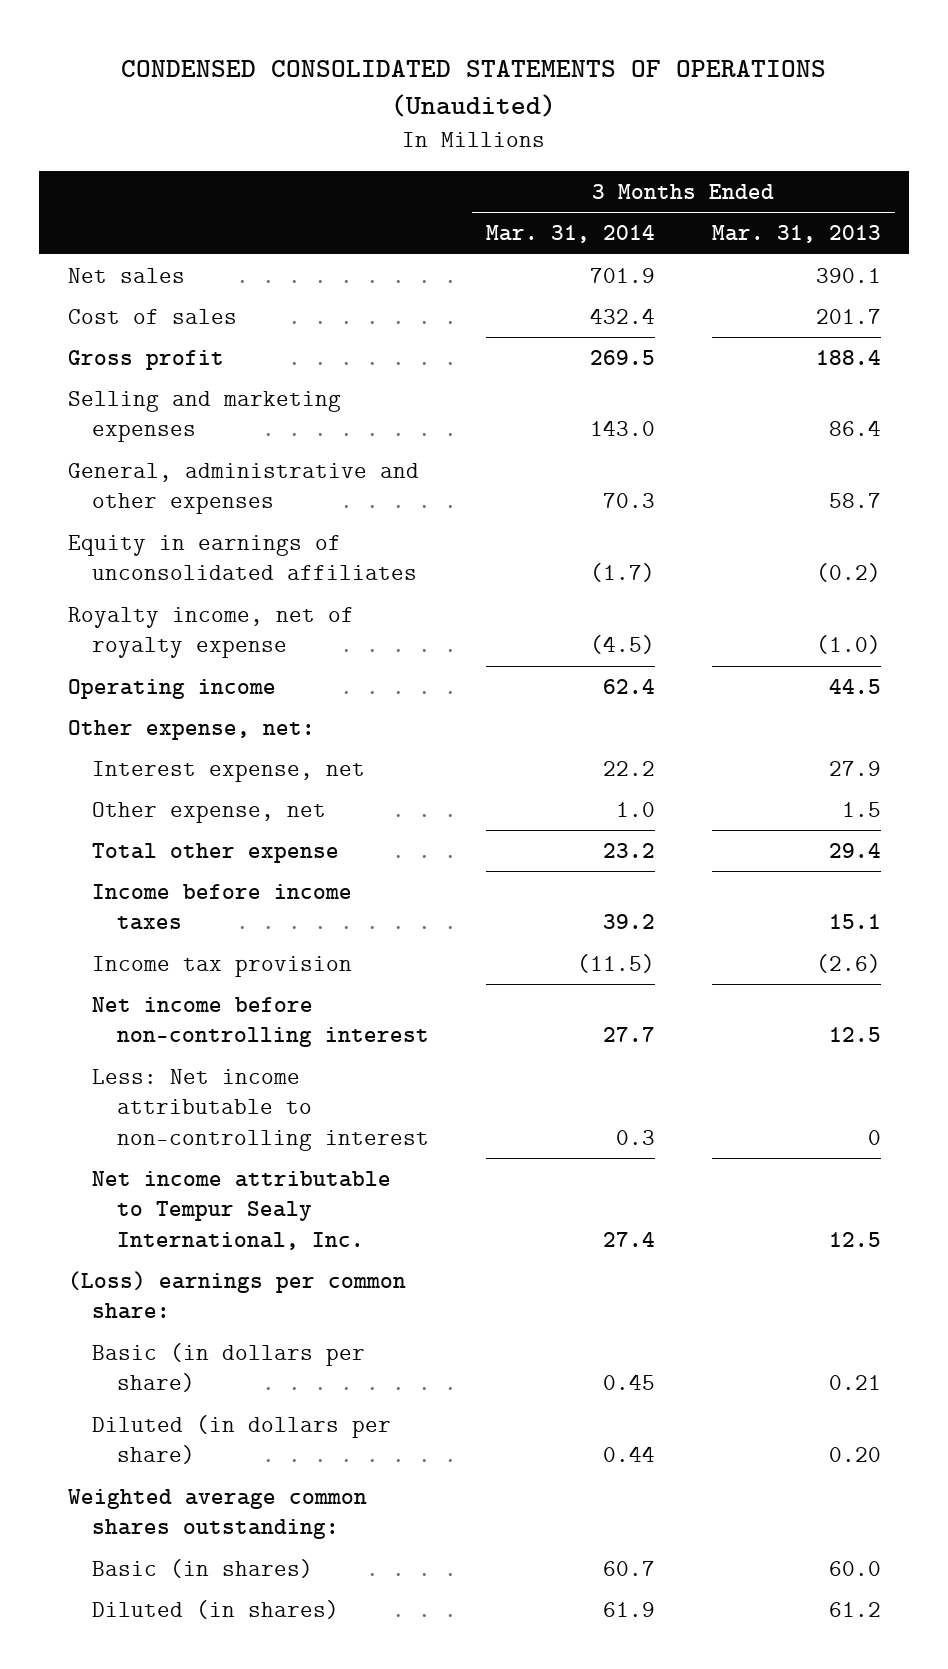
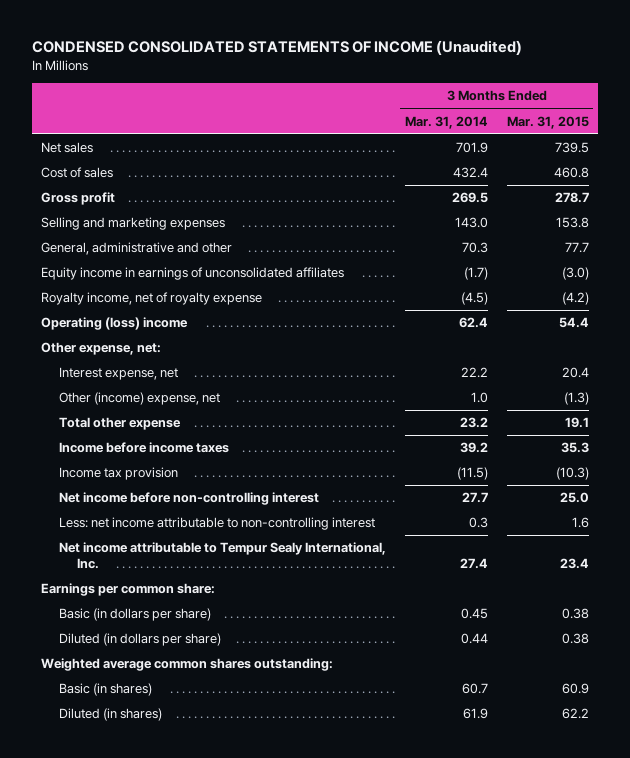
- CONDENSED CONSOLIDATED STATEMENTS OF OPERATIONS (Unaudited)
+ CONDENSED CONSOLIDATED STATEMENTS OF INCOME (Unaudited)
- | 3 Months Ended Mar. 31, 2014 | 3 Months Ended Mar. 31, 2013
+ | 3 Months Ended Mar. 31, 2014 | 3 Months Ended Mar. 31, 2015
- General, administrative and other expenses | 70.3 | 58.7
- Equity in earnings of unconsolidated affiliates | (1.7) | (0.2)
+ General, administrative and other | 70.3 | 77.7
+ Equity income in earnings of unconsolidated affiliates | (1.7) | (3.0)
- Operating income | 62.4 | 44.5
+ Operating (loss) income | 62.4 | 54.4
- Other expense, net | 1.0 | 1.5
+ Other (income) expense, net | 1.0 | (1.3)
- Less: Net income attributable to non-controlling interest | 0.3 | 0
+ Less: net income attributable to non-controlling interest | 0.3 | 1.6
- (Loss) earnings per common share:
+ Earnings per common share:

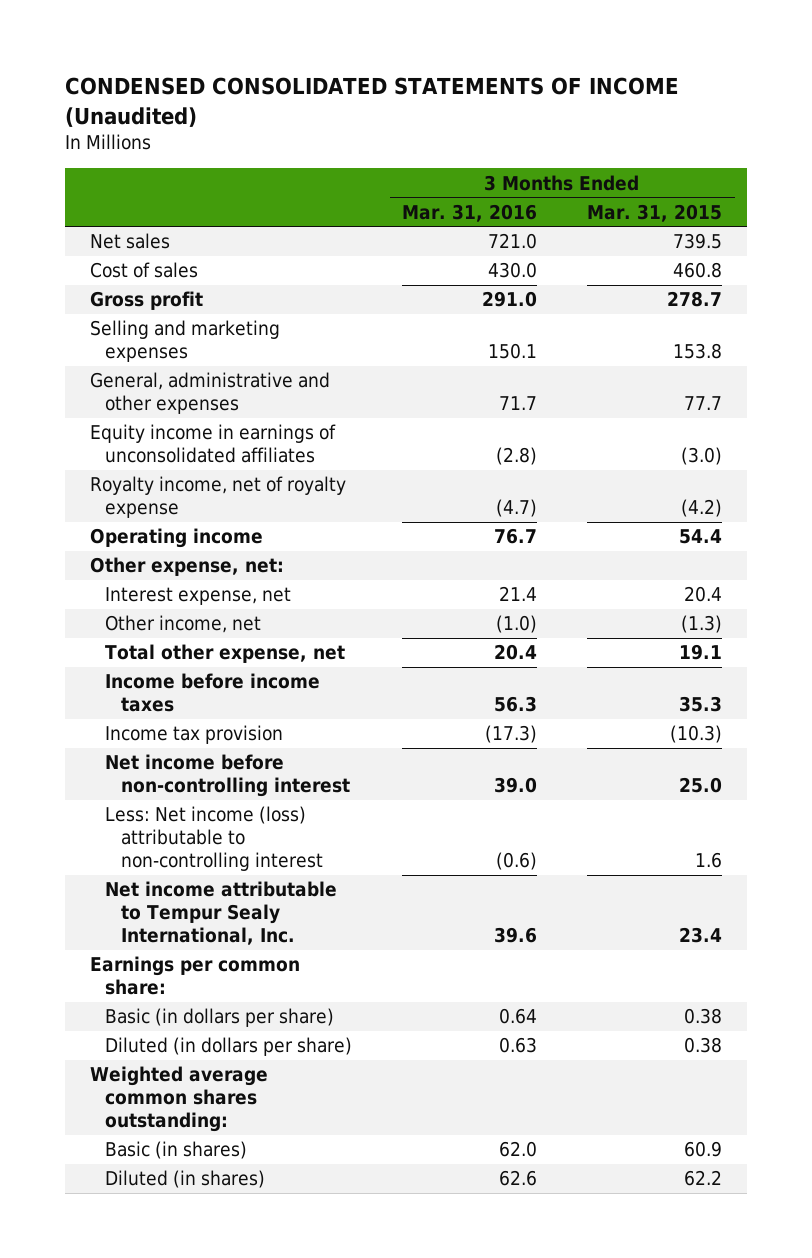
- | 3 Months Ended Mar. 31, 2014 | 3 Months Ended Mar. 31, 2015
+ | 3 Months Ended Mar. 31, 2016 | 3 Months Ended Mar. 31, 2015
- General, administrative and other | 70.3 | 77.7
+ General, administrative and other expenses | 71.7 | 77.7
- Operating (loss) income | 62.4 | 54.4
+ Operating income | 76.7 | 54.4
- Other (income) expense, net | 1.0 | (1.3)
- Total other expense | 23.2 | 19.1
+ Other income, net | (1.0) | (1.3)
+ Total other expense, net | 20.4 | 19.1
- Less: net income attributable to non-controlling interest | 0.3 | 1.6
+ Less: Net income (loss) attributable to non-controlling interest | (0.6) | 1.6

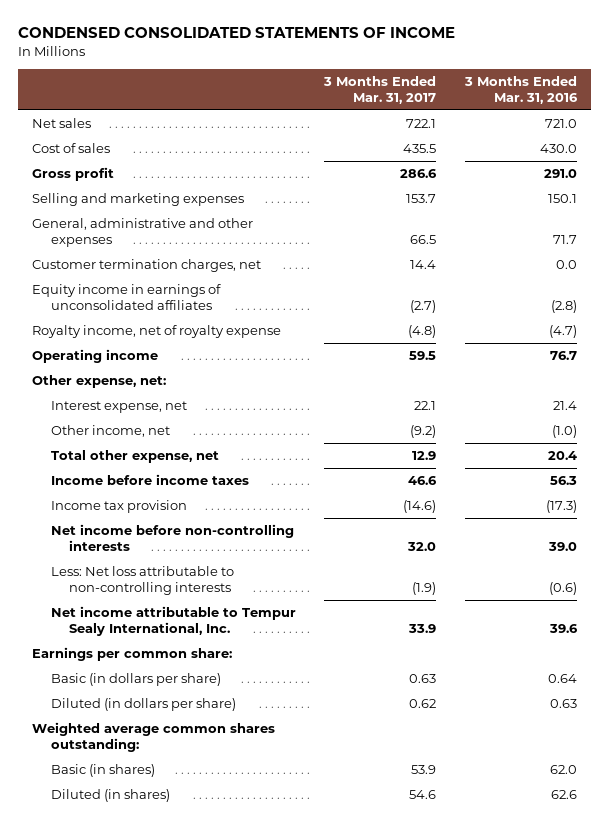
- CONDENSED CONSOLIDATED STATEMENTS OF INCOME (Unaudited)
+ CONDENSED CONSOLIDATED STATEMENTS OF INCOME
- | 3 Months Ended Mar. 31, 2016 | 3 Months Ended Mar. 31, 2015
+ | 3 Months Ended Mar. 31, 2017 | 3 Months Ended Mar. 31, 2016
+ Customer termination charges, net | 14.4 | 0.0
- Net income before non-controlling interest | 39.0 | 25.0
- Less: Net income (loss) attributable to non-controlling interest | (0.6) | 1.6
+ Net income before non-controlling interests | 32.0 | 39.0
+ Less: Net loss attributable to non-controlling interests | (1.9) | (0.6)

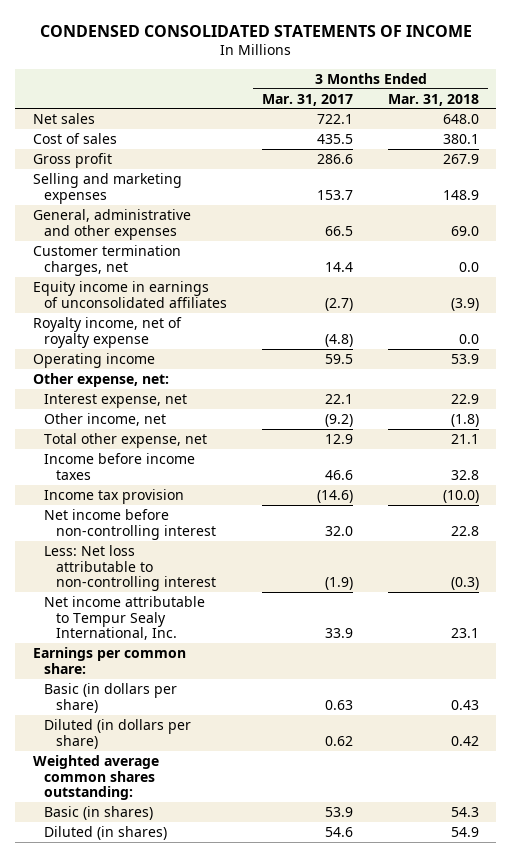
- | 3 Months Ended Mar. 31, 2017 | 3 Months Ended Mar. 31, 2016
+ | 3 Months Ended Mar. 31, 2017 | 3 Months Ended Mar. 31, 2018
- Net income before non-controlling interests | 32.0 | 39.0
- Less: Net loss attributable to non-controlling interests | (1.9) | (0.6)
+ Net income before non-controlling interest | 32.0 | 22.8
+ Less: Net loss attributable to non-controlling interest | (1.9) | (0.3)

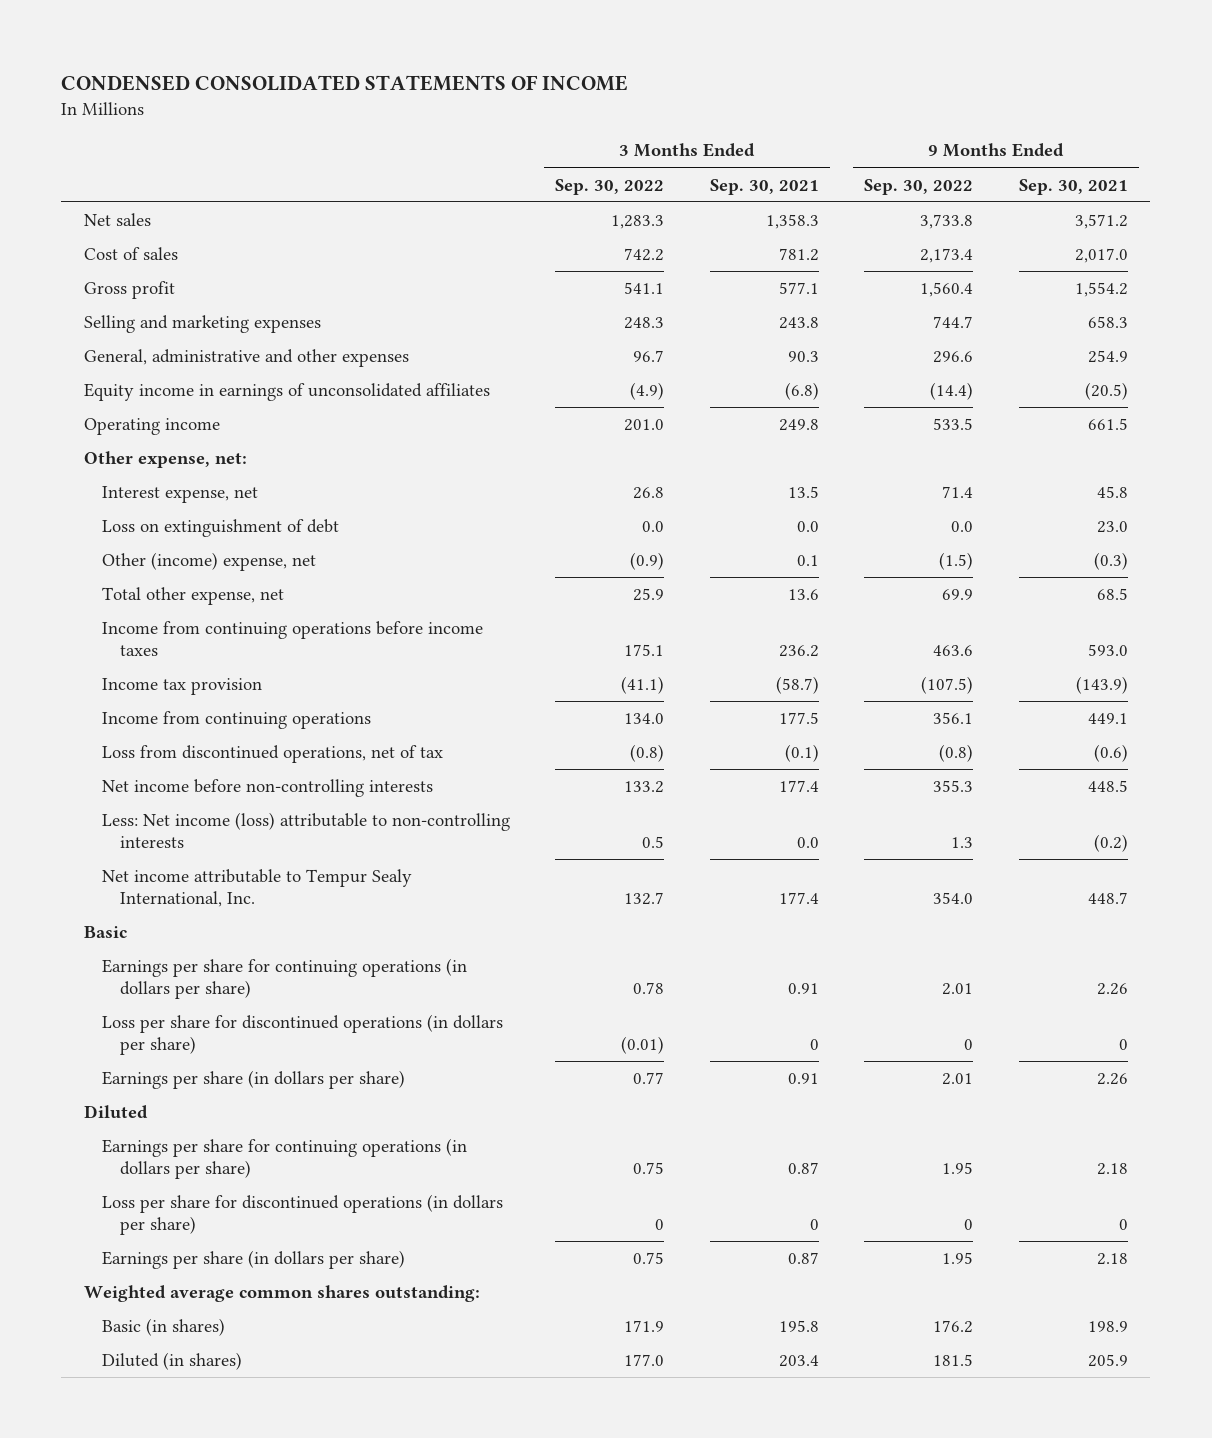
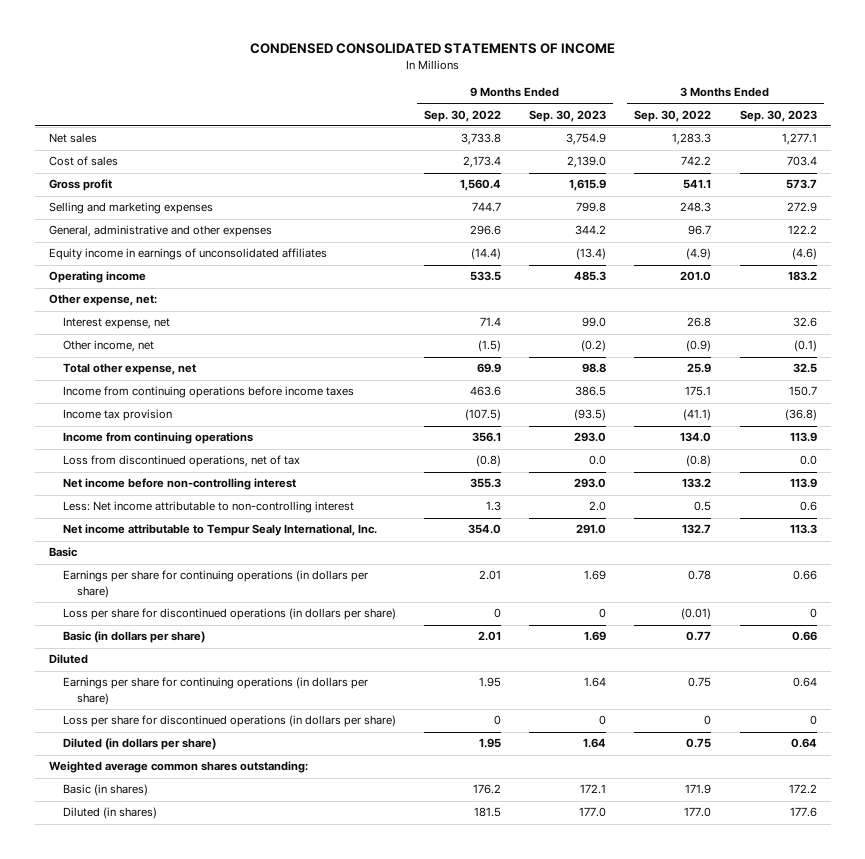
- | 3 Months Ended Sep. 30, 2022 | 3 Months Ended Sep. 30, 2021 | 9 Months Ended Sep. 30, 2022 | 9 Months Ended Sep. 30, 2021
+ | 9 Months Ended Sep. 30, 2022 | 9 Months Ended Sep. 30, 2023 | 3 Months Ended Sep. 30, 2022 | 3 Months Ended Sep. 30, 2023
- Loss on extinguishment of debt | 0.0 | 0.0 | 0.0 | 23.0
- Other (income) expense, net | (0.9) | 0.1 | (1.5) | (0.3)
+ Other income, net | (1.5) | (0.2) | (0.9) | (0.1)
- Net income before non-controlling interests | 133.2 | 177.4 | 355.3 | 448.5
- Less: Net income (loss) attributable to non-controlling interests | 0.5 | 0.0 | 1.3 | (0.2)
+ Net income before non-controlling interest | 355.3 | 293.0 | 133.2 | 113.9
+ Less: Net income attributable to non-controlling interest | 1.3 | 2.0 | 0.5 | 0.6
- Earnings per share (in dollars per share) | 0.77 | 0.91 | 2.01 | 2.26
+ Basic (in dollars per share) | 2.01 | 1.69 | 0.77 | 0.66
- Earnings per share (in dollars per share) | 0.75 | 0.87 | 1.95 | 2.18
+ Diluted (in dollars per share) | 1.95 | 1.64 | 0.75 | 0.64

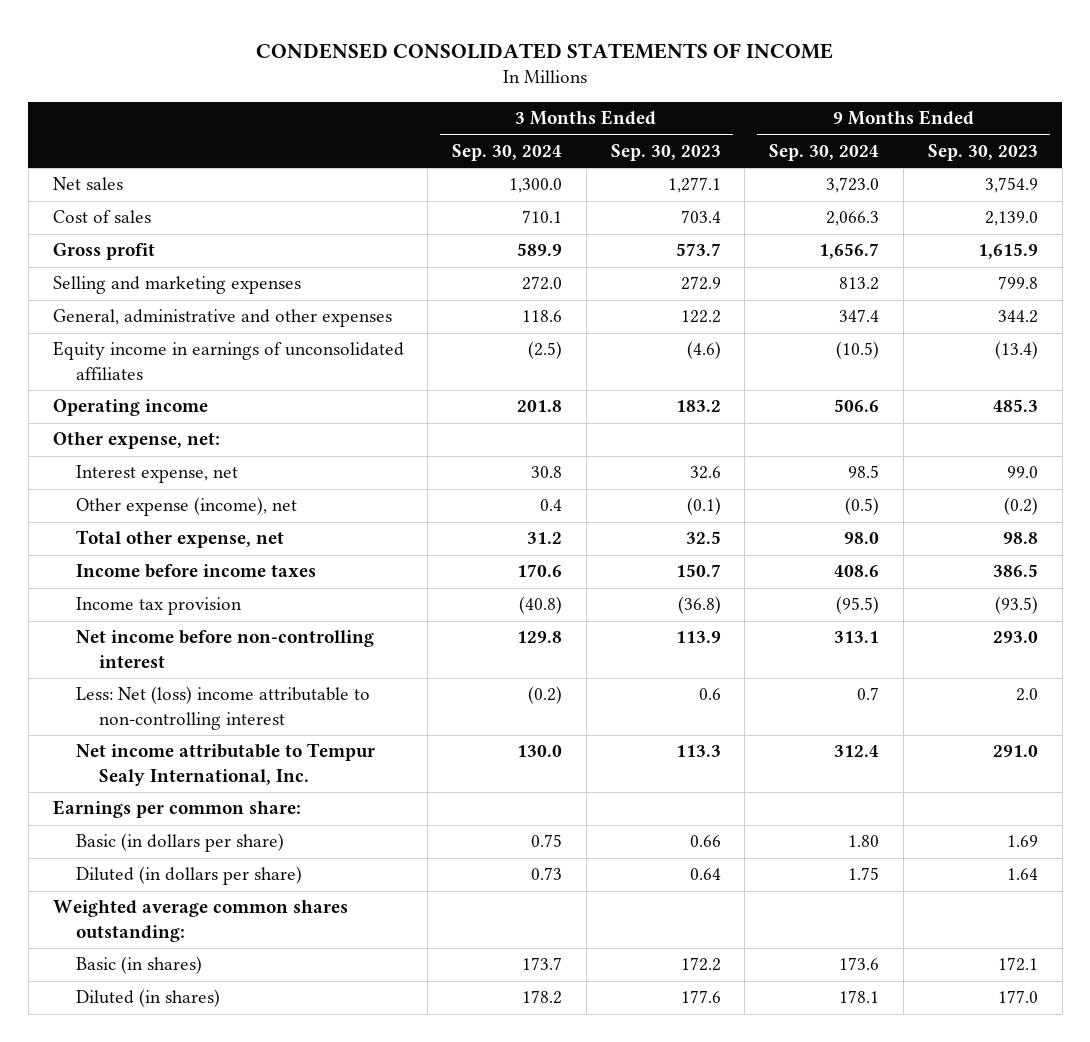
- | 9 Months Ended Sep. 30, 2022 | 9 Months Ended Sep. 30, 2023 | 3 Months Ended Sep. 30, 2022 | 3 Months Ended Sep. 30, 2023
+ | 3 Months Ended Sep. 30, 2024 | 3 Months Ended Sep. 30, 2023 | 9 Months Ended Sep. 30, 2024 | 9 Months Ended Sep. 30, 2023
- Other income, net | (1.5) | (0.2) | (0.9) | (0.1)
+ Other expense (income), net | 0.4 | (0.1) | (0.5) | (0.2)
- Income from continuing operations before income taxes | 463.6 | 386.5 | 175.1 | 150.7
+ Income before income taxes | 170.6 | 150.7 | 408.6 | 386.5
- Income from continuing operations | 356.1 | 293.0 | 134.0 | 113.9
- Loss from discontinued operations, net of tax | (0.8) | 0.0 | (0.8) | 0.0
- Less: Net income attributable to non-controlling interest | 1.3 | 2.0 | 0.5 | 0.6
+ Less: Net (loss) income attributable to non-controlling interest | (0.2) | 0.6 | 0.7 | 2.0
- Basic
- Earnings per share for continuing operations (in dollars per share) | 2.01 | 1.69 | 0.78 | 0.66
- Loss per share for discontinued operations (in dollars per share) | 0 | 0 | (0.01) | 0
+ Earnings per common share:
- Diluted
- Earnings per share for continuing operations (in dollars per share) | 1.95 | 1.64 | 0.75 | 0.64
- Loss per share for discontinued operations (in dollars per share) | 0 | 0 | 0 | 0

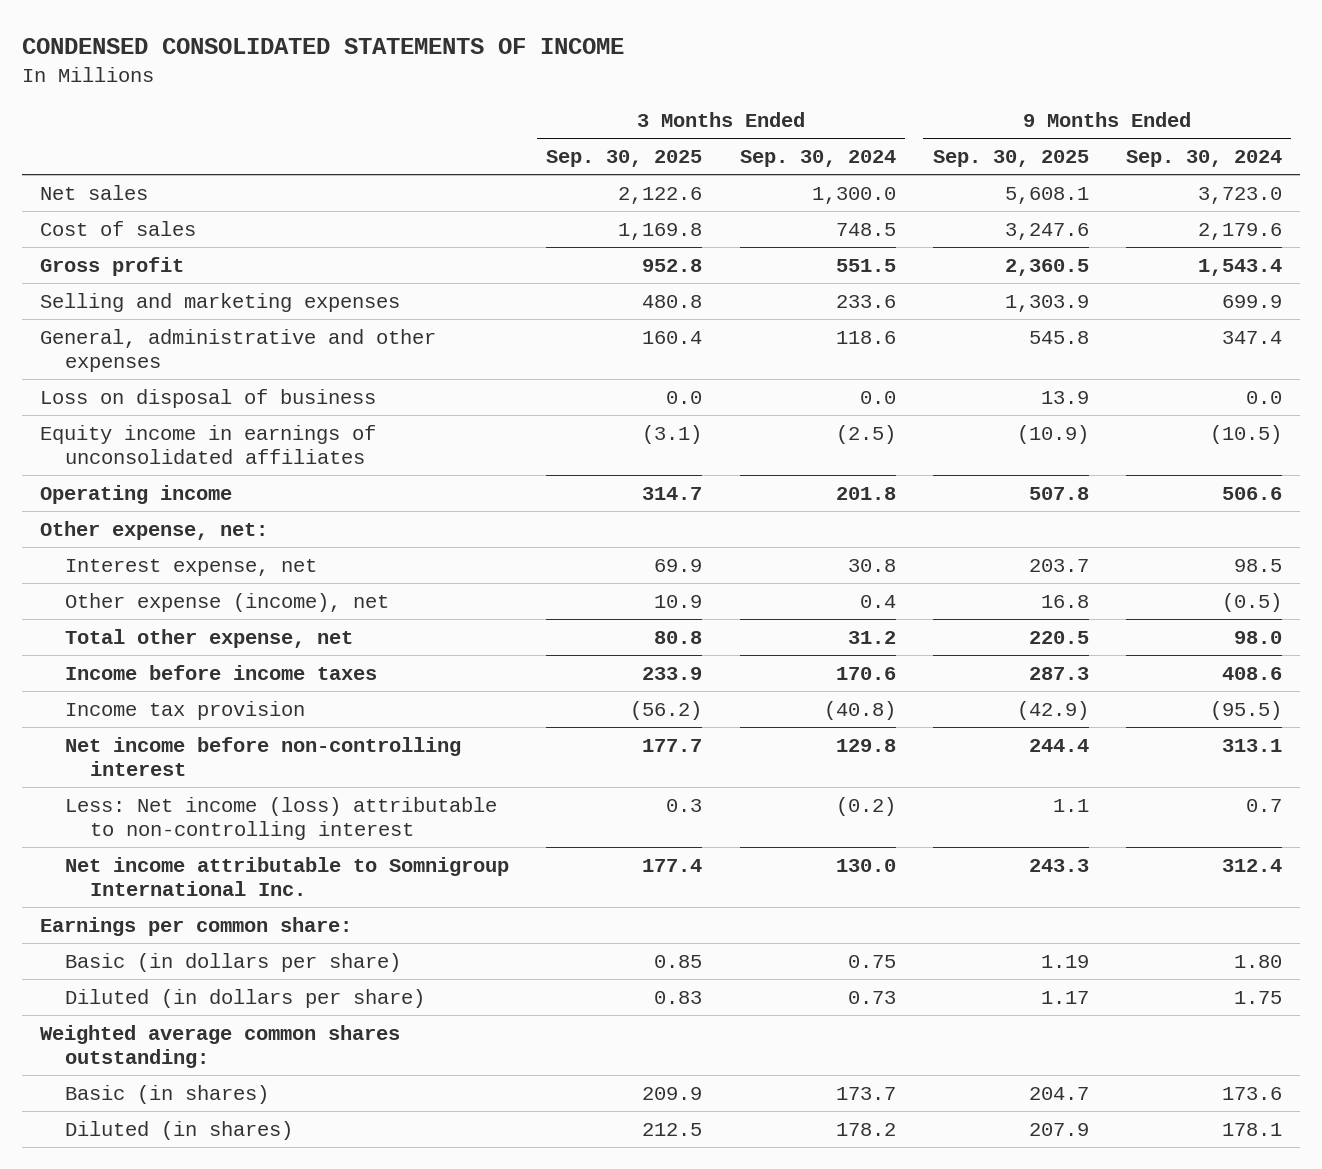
- | 3 Months Ended Sep. 30, 2024 | 3 Months Ended Sep. 30, 2023 | 9 Months Ended Sep. 30, 2024 | 9 Months Ended Sep. 30, 2023
+ | 3 Months Ended Sep. 30, 2025 | 3 Months Ended Sep. 30, 2024 | 9 Months Ended Sep. 30, 2025 | 9 Months Ended Sep. 30, 2024
- Cost of sales | 710.1 | 703.4 | 2,066.3 | 2,139.0
- Gross profit | 589.9 | 573.7 | 1,656.7 | 1,615.9
- Selling and marketing expenses | 272.0 | 272.9 | 813.2 | 799.8
+ Cost of sales | 1,169.8 | 748.5 | 3,247.6 | 2,179.6
+ Gross profit | 952.8 | 551.5 | 2,360.5 | 1,543.4
+ Selling and marketing expenses | 480.8 | 233.6 | 1,303.9 | 699.9
+ Loss on disposal of business | 0.0 | 0.0 | 13.9 | 0.0
- Less: Net (loss) income attributable to non-controlling interest | (0.2) | 0.6 | 0.7 | 2.0
- Net income attributable to Tempur Sealy International, Inc. | 130.0 | 113.3 | 312.4 | 291.0
+ Less: Net income (loss) attributable to non-controlling interest | 0.3 | (0.2) | 1.1 | 0.7
+ Net income attributable to Somnigroup International Inc. | 177.4 | 130.0 | 243.3 | 312.4

